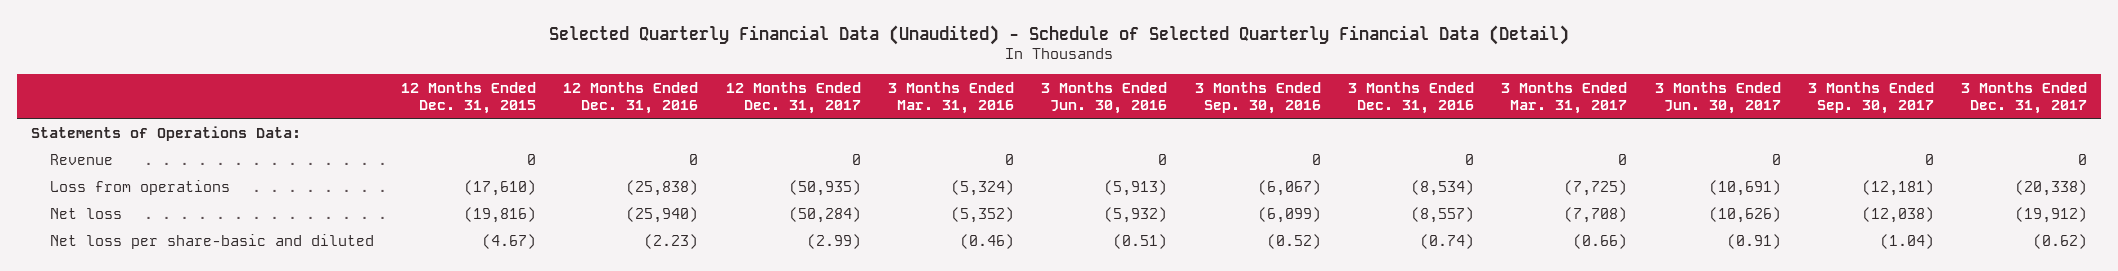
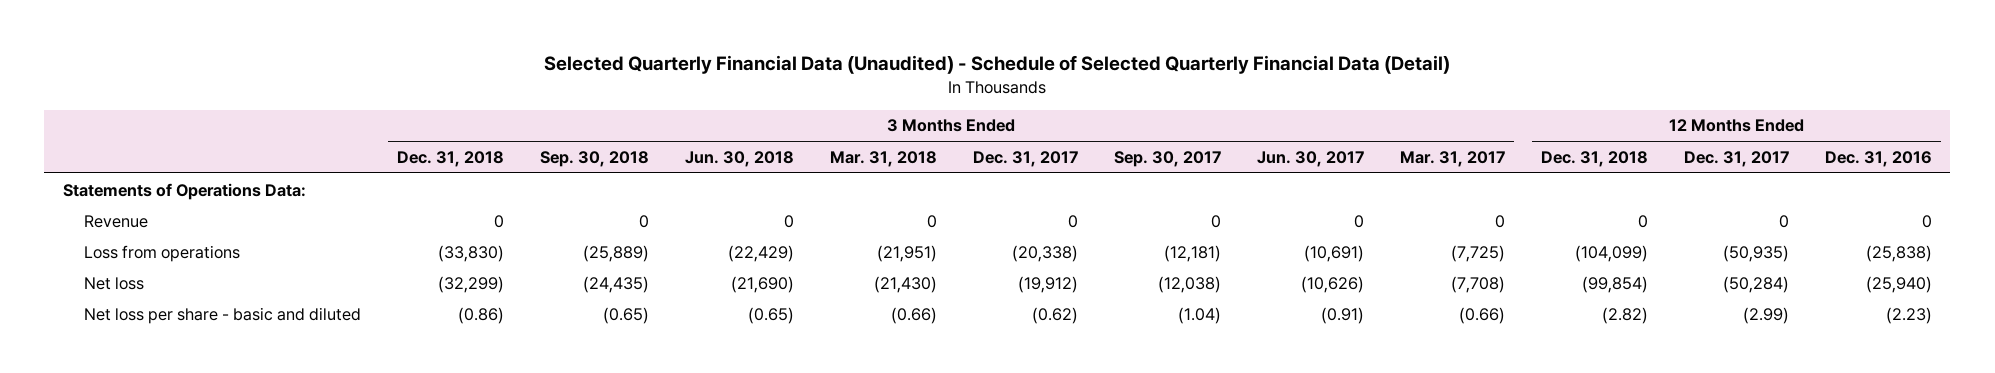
- | 12 Months Ended Dec. 31, 2015 | 12 Months Ended Dec. 31, 2016 | 12 Months Ended Dec. 31, 2017 | 3 Months Ended Mar. 31, 2016 | 3 Months Ended Jun. 30, 2016 | 3 Months Ended Sep. 30, 2016 | 3 Months Ended Dec. 31, 2016 | 3 Months Ended Mar. 31, 2017 | 3 Months Ended Jun. 30, 2017 | 3 Months Ended Sep. 30, 2017 | 3 Months Ended Dec. 31, 2017
+ | 3 Months Ended Dec. 31, 2018 | 3 Months Ended Sep. 30, 2018 | 3 Months Ended Jun. 30, 2018 | 3 Months Ended Mar. 31, 2018 | 3 Months Ended Dec. 31, 2017 | 3 Months Ended Sep. 30, 2017 | 3 Months Ended Jun. 30, 2017 | 3 Months Ended Mar. 31, 2017 | 12 Months Ended Dec. 31, 2018 | 12 Months Ended Dec. 31, 2017 | 12 Months Ended Dec. 31, 2016
- Net loss per share-basic and diluted | (4.67) | (2.23) | (2.99) | (0.46) | (0.51) | (0.52) | (0.74) | (0.66) | (0.91) | (1.04) | (0.62)
+ Net loss per share - basic and diluted | (0.86) | (0.65) | (0.65) | (0.66) | (0.62) | (1.04) | (0.91) | (0.66) | (2.82) | (2.99) | (2.23)

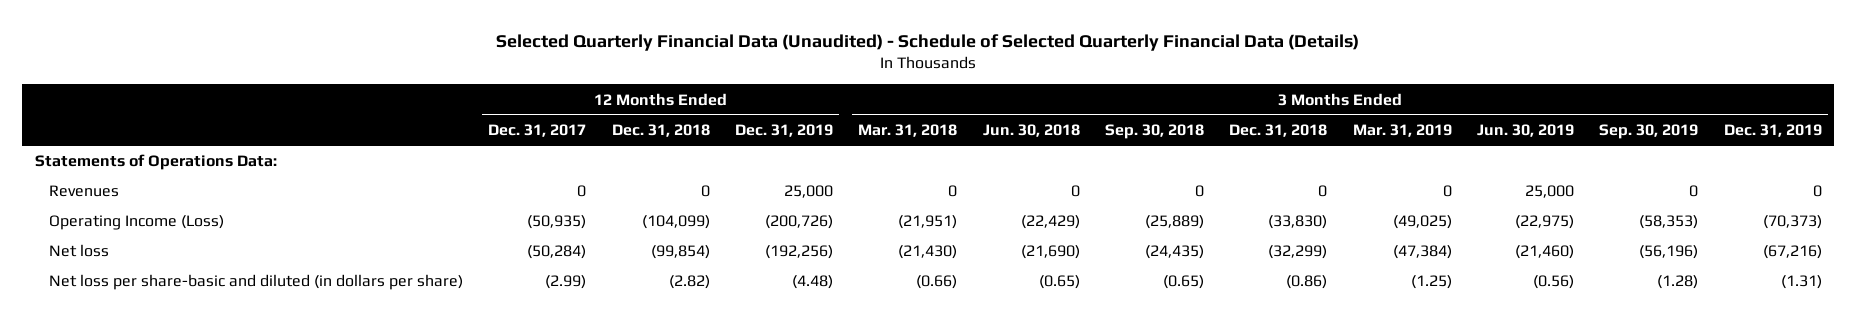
- Selected Quarterly Financial Data (Unaudited) - Schedule of Selected Quarterly Financial Data (Detail)
+ Selected Quarterly Financial Data (Unaudited) - Schedule of Selected Quarterly Financial Data (Details)
- | 3 Months Ended Dec. 31, 2018 | 3 Months Ended Sep. 30, 2018 | 3 Months Ended Jun. 30, 2018 | 3 Months Ended Mar. 31, 2018 | 3 Months Ended Dec. 31, 2017 | 3 Months Ended Sep. 30, 2017 | 3 Months Ended Jun. 30, 2017 | 3 Months Ended Mar. 31, 2017 | 12 Months Ended Dec. 31, 2018 | 12 Months Ended Dec. 31, 2017 | 12 Months Ended Dec. 31, 2016
+ | 12 Months Ended Dec. 31, 2017 | 12 Months Ended Dec. 31, 2018 | 12 Months Ended Dec. 31, 2019 | 3 Months Ended Mar. 31, 2018 | 3 Months Ended Jun. 30, 2018 | 3 Months Ended Sep. 30, 2018 | 3 Months Ended Dec. 31, 2018 | 3 Months Ended Mar. 31, 2019 | 3 Months Ended Jun. 30, 2019 | 3 Months Ended Sep. 30, 2019 | 3 Months Ended Dec. 31, 2019
- Revenue | 0 | 0 | 0 | 0 | 0 | 0 | 0 | 0 | 0 | 0 | 0
- Loss from operations | (33,830) | (25,889) | (22,429) | (21,951) | (20,338) | (12,181) | (10,691) | (7,725) | (104,099) | (50,935) | (25,838)
+ Revenues | 0 | 0 | 25,000 | 0 | 0 | 0 | 0 | 0 | 25,000 | 0 | 0
+ Operating Income (Loss) | (50,935) | (104,099) | (200,726) | (21,951) | (22,429) | (25,889) | (33,830) | (49,025) | (22,975) | (58,353) | (70,373)
- Net loss per share - basic and diluted | (0.86) | (0.65) | (0.65) | (0.66) | (0.62) | (1.04) | (0.91) | (0.66) | (2.82) | (2.99) | (2.23)
+ Net loss per share-basic and diluted (in dollars per share) | (2.99) | (2.82) | (4.48) | (0.66) | (0.65) | (0.65) | (0.86) | (1.25) | (0.56) | (1.28) | (1.31)

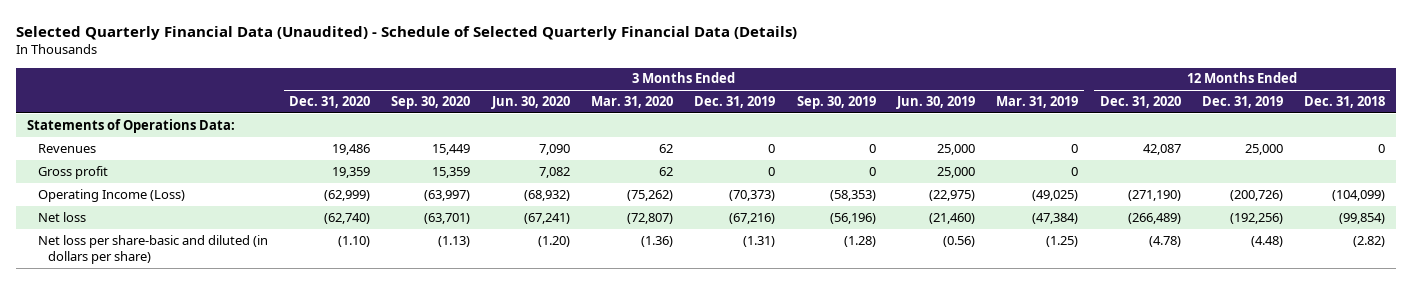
- | 12 Months Ended Dec. 31, 2017 | 12 Months Ended Dec. 31, 2018 | 12 Months Ended Dec. 31, 2019 | 3 Months Ended Mar. 31, 2018 | 3 Months Ended Jun. 30, 2018 | 3 Months Ended Sep. 30, 2018 | 3 Months Ended Dec. 31, 2018 | 3 Months Ended Mar. 31, 2019 | 3 Months Ended Jun. 30, 2019 | 3 Months Ended Sep. 30, 2019 | 3 Months Ended Dec. 31, 2019
+ | 3 Months Ended Dec. 31, 2020 | 3 Months Ended Sep. 30, 2020 | 3 Months Ended Jun. 30, 2020 | 3 Months Ended Mar. 31, 2020 | 3 Months Ended Dec. 31, 2019 | 3 Months Ended Sep. 30, 2019 | 3 Months Ended Jun. 30, 2019 | 3 Months Ended Mar. 31, 2019 | 12 Months Ended Dec. 31, 2020 | 12 Months Ended Dec. 31, 2019 | 12 Months Ended Dec. 31, 2018
+ Gross profit | 19,359 | 15,359 | 7,082 | 62 | 0 | 0 | 25,000 | 0 | | |

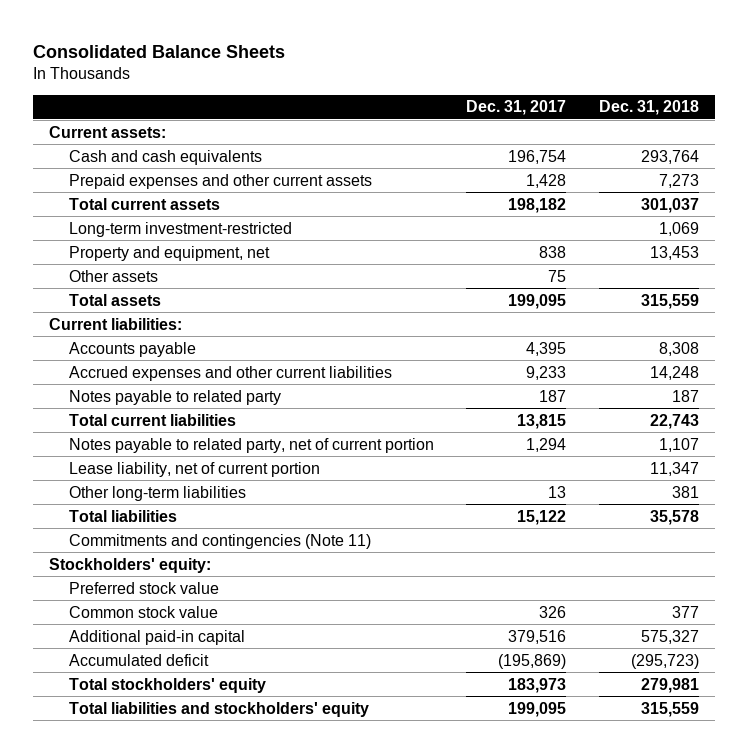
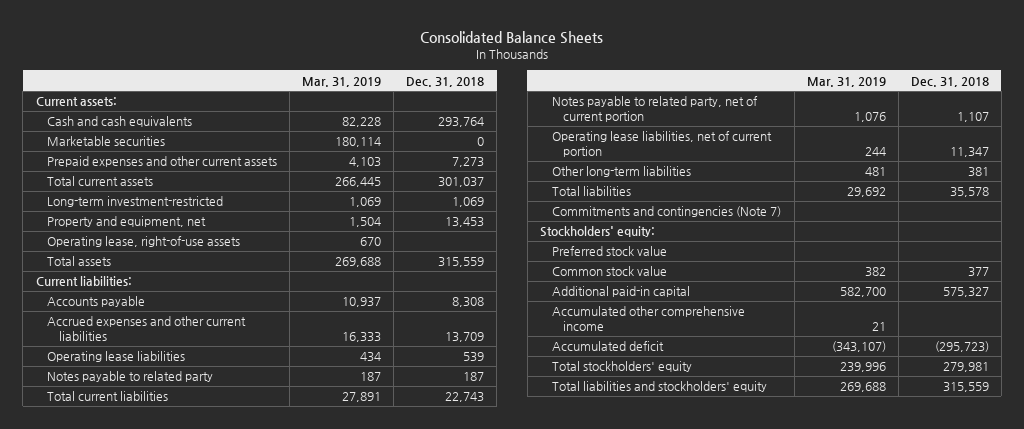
- | Dec. 31, 2017 | Dec. 31, 2018
+ | Mar. 31, 2019 | Dec. 31, 2018
+ Marketable securities | 180,114 | 0
- Other assets | 75 |
+ Operating lease, right-of-use assets | 670 |
- Accrued expenses and other current liabilities | 9,233 | 14,248
+ Accrued expenses and other current liabilities | 16,333 | 13,709
+ Operating lease liabilities | 434 | 539
- Lease liability, net of current portion | | 11,347
+ Operating lease liabilities, net of current portion | 244 | 11,347
- Commitments and contingencies (Note 11)
+ Commitments and contingencies (Note 7)
+ Accumulated other comprehensive income | 21 |

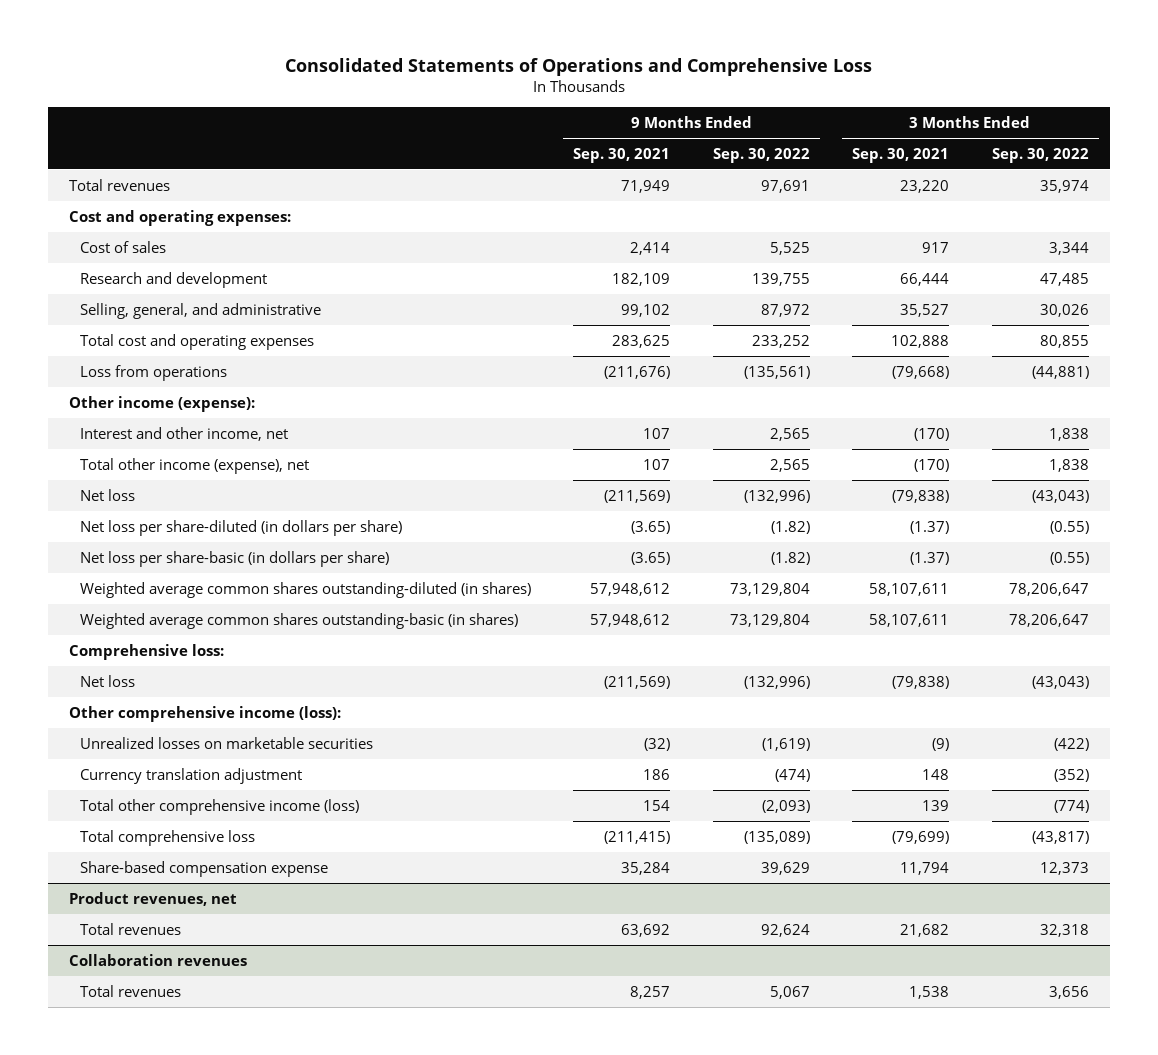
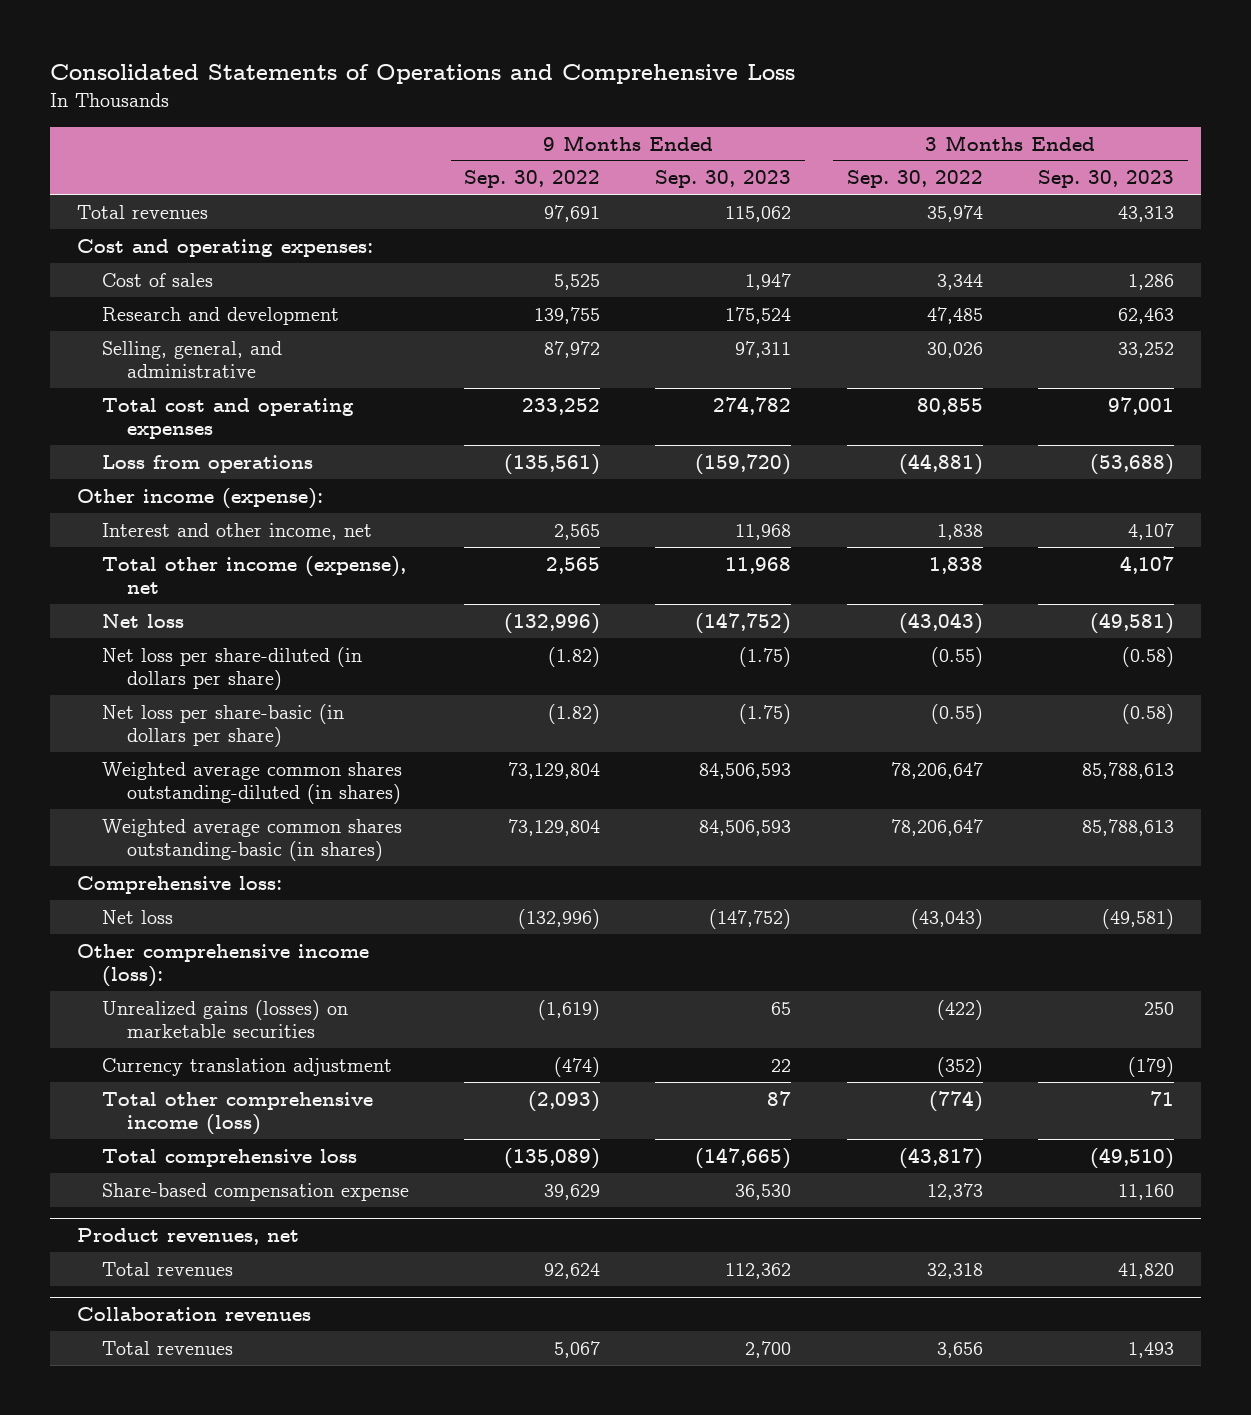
- | 9 Months Ended Sep. 30, 2021 | 9 Months Ended Sep. 30, 2022 | 3 Months Ended Sep. 30, 2021 | 3 Months Ended Sep. 30, 2022
+ | 9 Months Ended Sep. 30, 2022 | 9 Months Ended Sep. 30, 2023 | 3 Months Ended Sep. 30, 2022 | 3 Months Ended Sep. 30, 2023
- Unrealized losses on marketable securities | (32) | (1,619) | (9) | (422)
+ Unrealized gains (losses) on marketable securities | (1,619) | 65 | (422) | 250

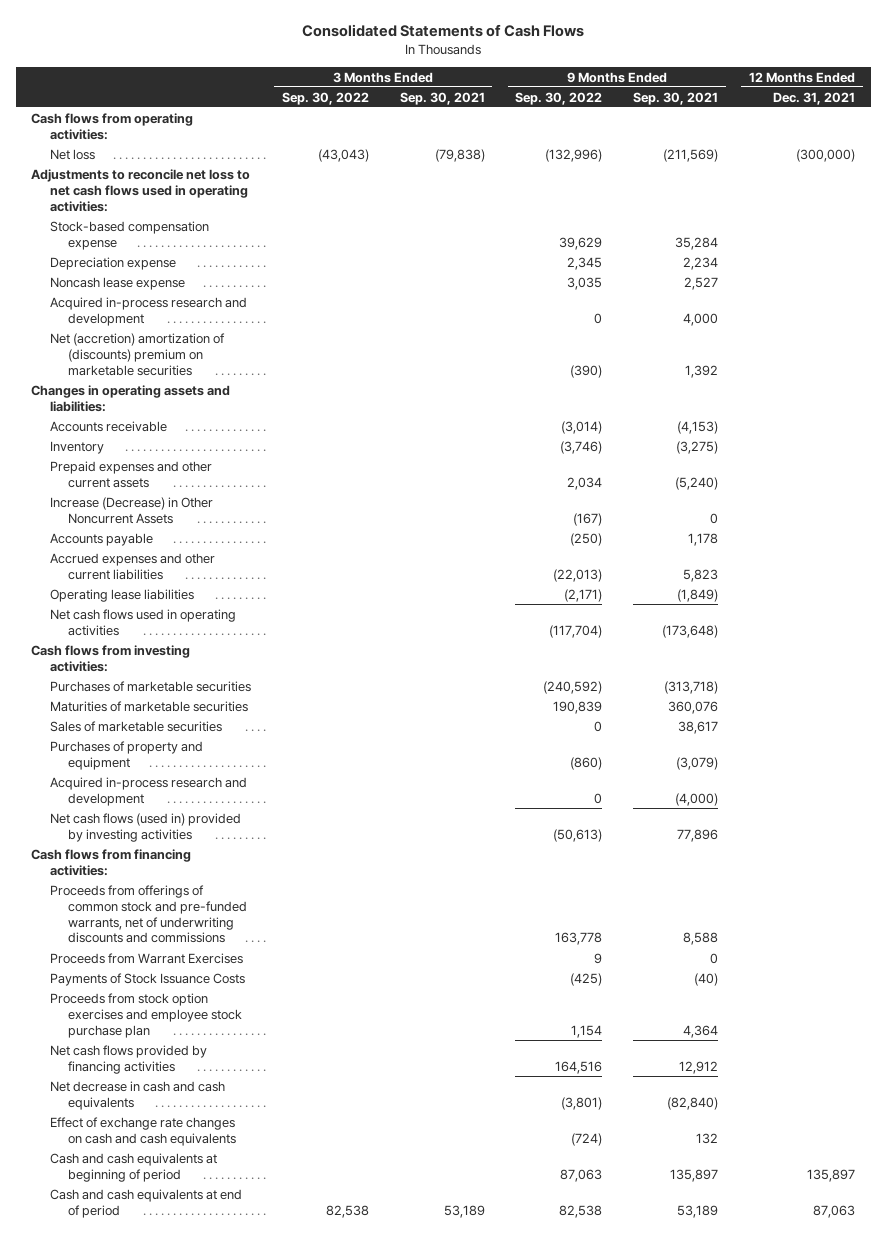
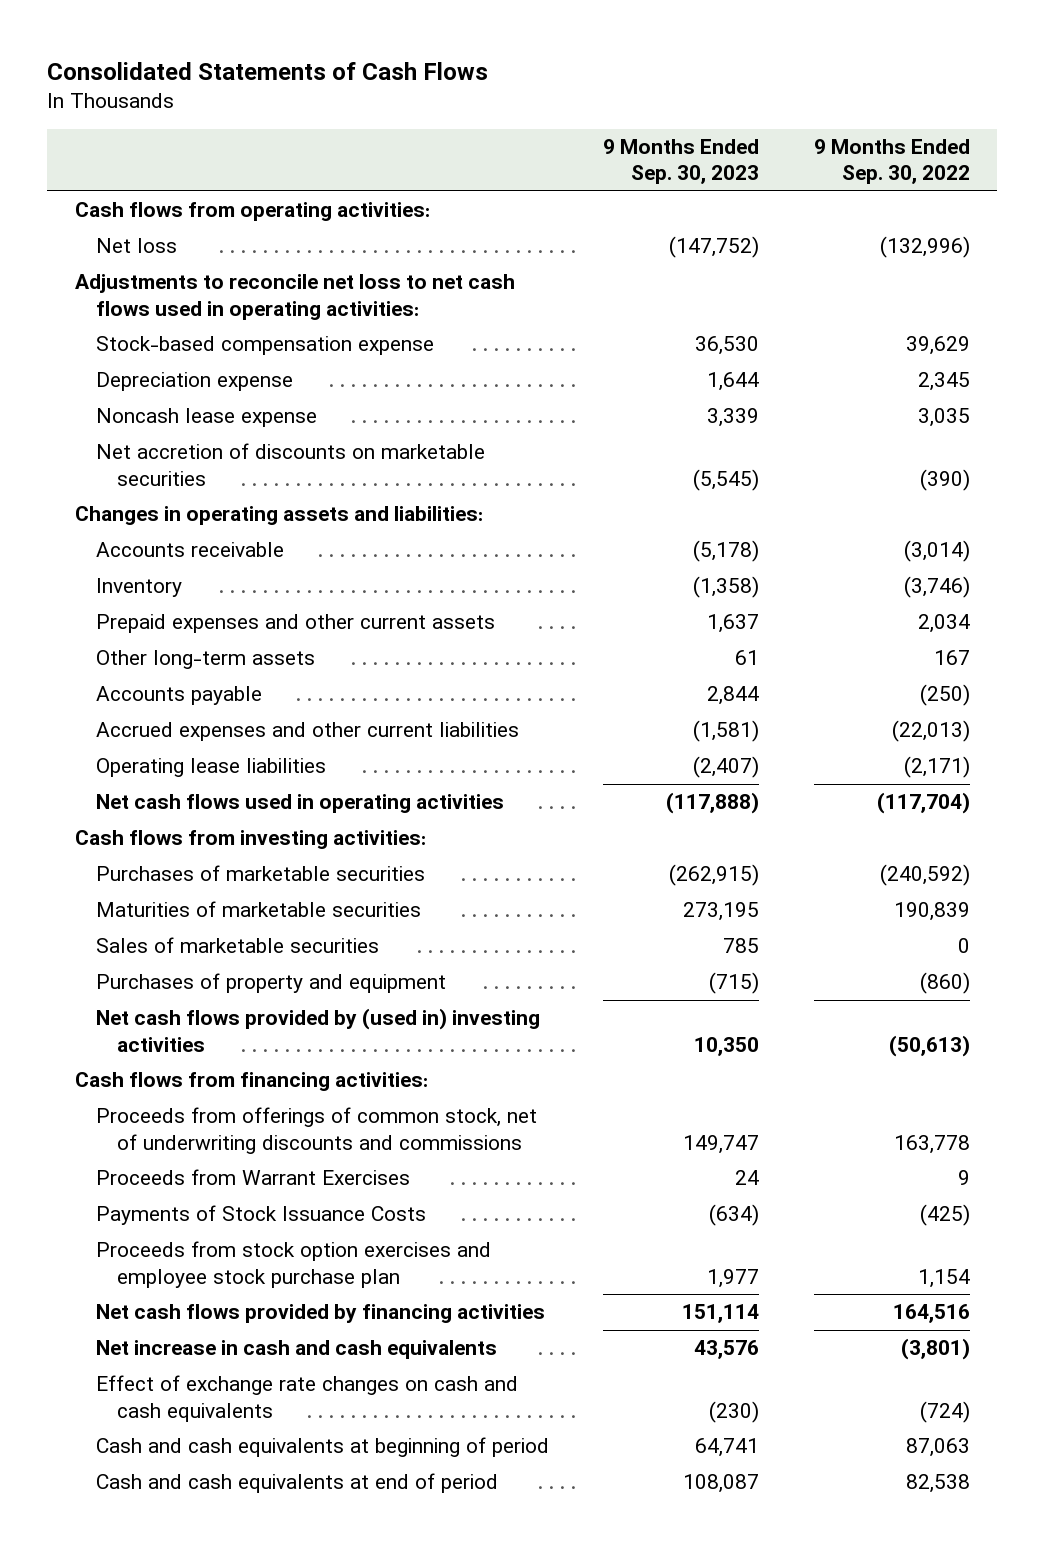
- | 3 Months Ended Sep. 30, 2022 | 3 Months Ended Sep. 30, 2021 | 9 Months Ended Sep. 30, 2022 | 9 Months Ended Sep. 30, 2021 | 12 Months Ended Dec. 31, 2021
+ | 9 Months Ended Sep. 30, 2023 | 9 Months Ended Sep. 30, 2022
- Acquired in-process research and development | | | 0 | 4,000 |
- Net (accretion) amortization of (discounts) premium on marketable securities | | | (390) | 1,392 |
+ Net accretion of discounts on marketable securities | (5,545) | (390)
- Increase (Decrease) in Other Noncurrent Assets | | | (167) | 0 |
+ Other long-term assets | 61 | 167
- Acquired in-process research and development | | | 0 | (4,000) |
- Net cash flows (used in) provided by investing activities | | | (50,613) | 77,896 |
+ Net cash flows provided by (used in) investing activities | 10,350 | (50,613)
- Proceeds from offerings of common stock and pre-funded warrants, net of underwriting discounts and commissions | | | 163,778 | 8,588 |
+ Proceeds from offerings of common stock, net of underwriting discounts and commissions | 149,747 | 163,778
- Net decrease in cash and cash equivalents | | | (3,801) | (82,840) |
+ Net increase in cash and cash equivalents | 43,576 | (3,801)

